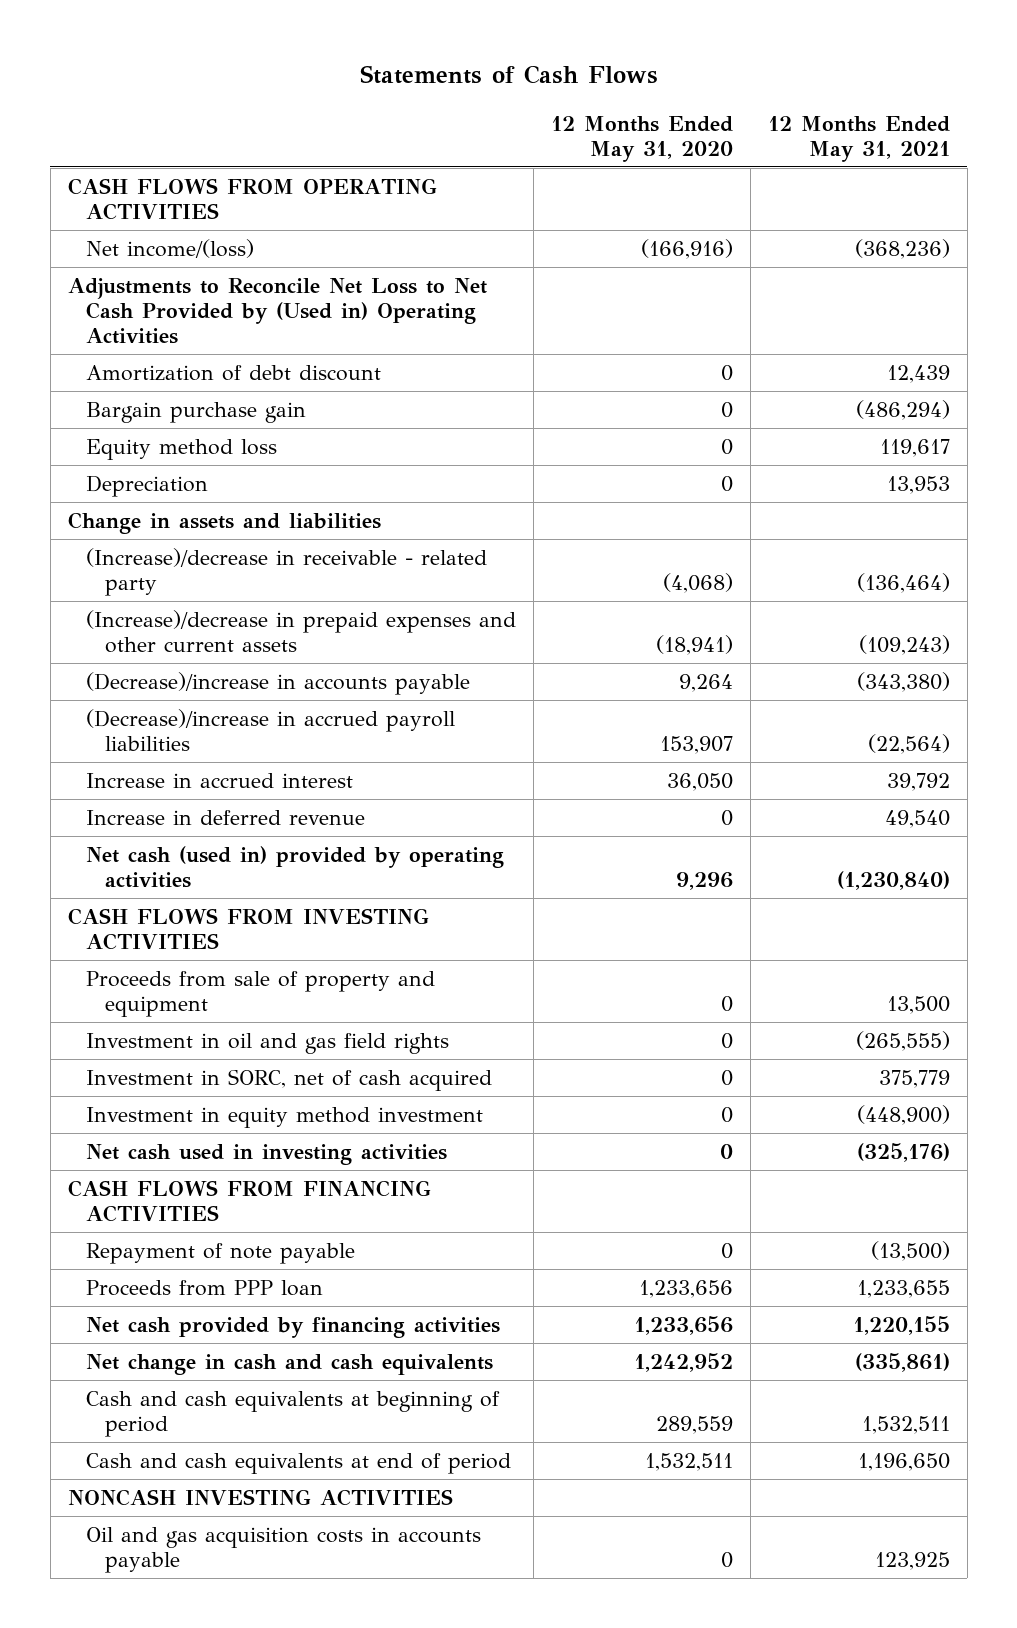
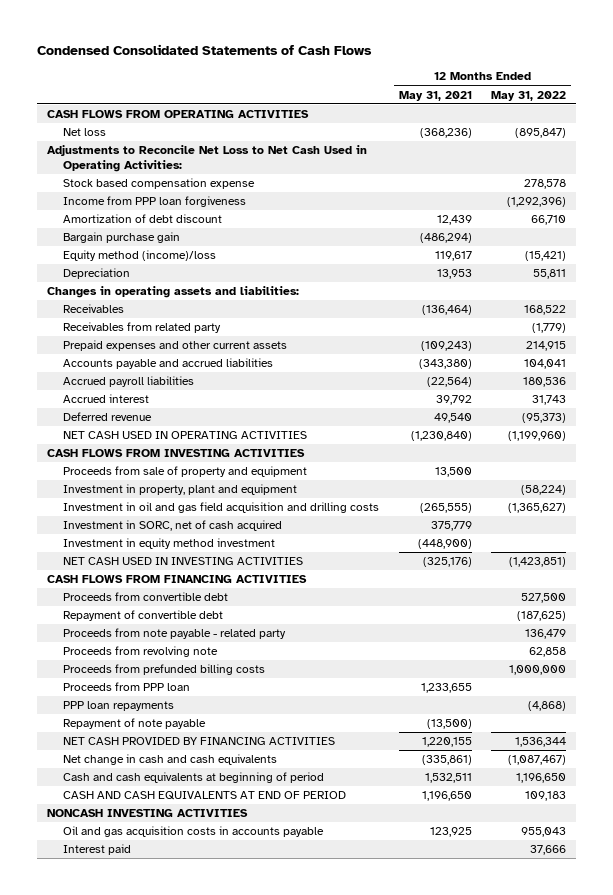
- Statements of Cash Flows
+ Condensed Consolidated Statements of Cash Flows
- | 12 Months Ended May 31, 2020 | 12 Months Ended May 31, 2021
+ | 12 Months Ended May 31, 2021 | 12 Months Ended May 31, 2022
- Net income/(loss) | (166,916) | (368,236)
- Adjustments to Reconcile Net Loss to Net Cash Provided by (Used in) Operating Activities
+ Net loss | (368,236) | (895,847)
+ Adjustments to Reconcile Net Loss to Net Cash Used in Operating Activities:
+ Stock based compensation expense | | 278,578
+ Income from PPP loan forgiveness | | (1,292,396)
- Equity method loss | 0 | 119,617
+ Equity method (income)/loss | 119,617 | (15,421)
- Change in assets and liabilities
- (Increase)/decrease in receivable - related party | (4,068) | (136,464)
- (Increase)/decrease in prepaid expenses and other current assets | (18,941) | (109,243)
- (Decrease)/increase in accounts payable | 9,264 | (343,380)
- (Decrease)/increase in accrued payroll liabilities | 153,907 | (22,564)
- Increase in accrued interest | 36,050 | 39,792
- Increase in deferred revenue | 0 | 49,540
- Net cash (used in) provided by operating activities | 9,296 | (1,230,840)
+ Changes in operating assets and liabilities:
+ Receivables | (136,464) | 168,522
+ Receivables from related party | | (1,779)
+ Prepaid expenses and other current assets | (109,243) | 214,915
+ Accounts payable and accrued liabilities | (343,380) | 104,041
+ Accrued payroll liabilities | (22,564) | 180,536
+ Accrued interest | 39,792 | 31,743
+ Deferred revenue | 49,540 | (95,373)
+ NET CASH USED IN OPERATING ACTIVITIES | (1,230,840) | (1,199,960)
- Investment in oil and gas field rights | 0 | (265,555)
+ Investment in property, plant and equipment | | (58,224)
+ Investment in oil and gas field acquisition and drilling costs | (265,555) | (1,365,627)
- Net cash used in investing activities | 0 | (325,176)
+ NET CASH USED IN INVESTING ACTIVITIES | (325,176) | (1,423,851)
+ Proceeds from convertible debt | | 527,500
+ Repayment of convertible debt | | (187,625)
+ Proceeds from note payable - related party | | 136,479
+ Proceeds from revolving note | | 62,858
+ Proceeds from prefunded billing costs | | 1,000,000
- Net cash provided by financing activities | 1,233,656 | 1,220,155
+ PPP loan repayments | | (4,868)
moved down: Repayment of note payable | (13,500) |
+ NET CASH PROVIDED BY FINANCING ACTIVITIES | 1,220,155 | 1,536,344
- Cash and cash equivalents at end of period | 1,532,511 | 1,196,650
+ CASH AND CASH EQUIVALENTS AT END OF PERIOD | 1,196,650 | 109,183
+ Interest paid | | 37,666

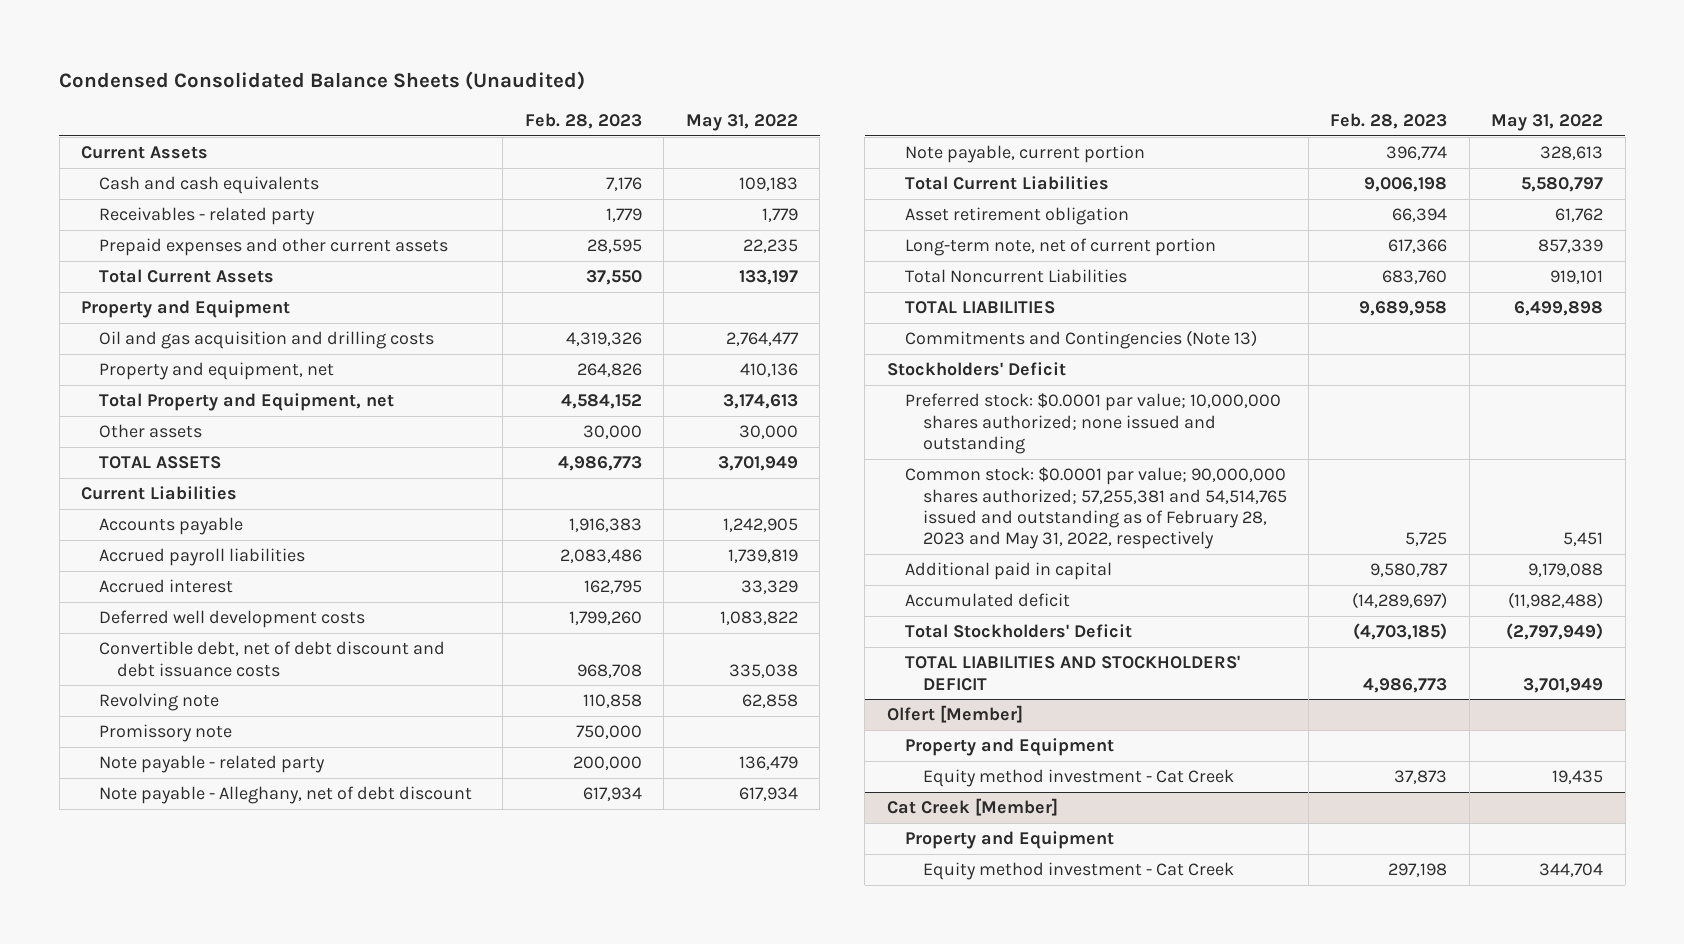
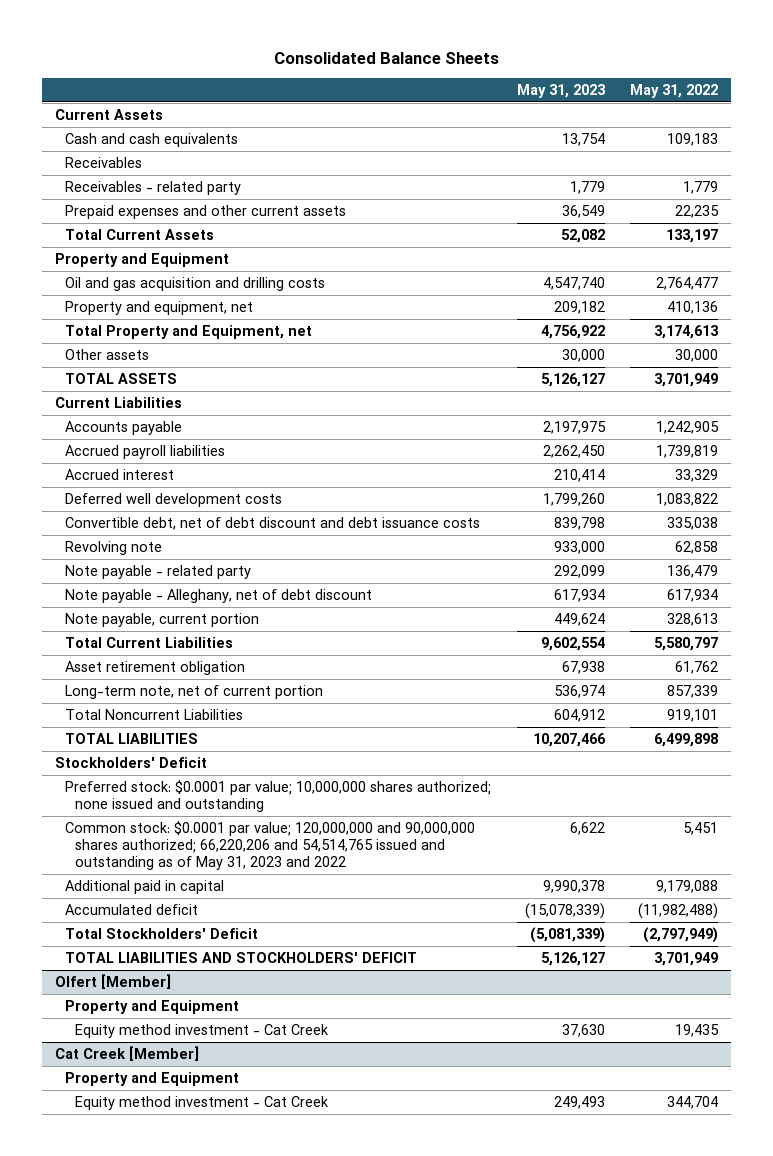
- Condensed Consolidated Balance Sheets (Unaudited)
+ Consolidated Balance Sheets
- | Feb. 28, 2023 | May 31, 2022
+ | May 31, 2023 | May 31, 2022
+ Receivables
- Promissory note | 750,000 |
- Commitments and Contingencies (Note 13)
- Common stock: $0.0001 par value; 90,000,000 shares authorized; 57,255,381 and 54,514,765 issued and outstanding as of February 28, 2023 and May 31, 2022, respectively | 5,725 | 5,451
+ Common stock: $0.0001 par value; 120,000,000 and 90,000,000 shares authorized; 66,220,206 and 54,514,765 issued and outstanding as of May 31, 2023 and 2022 | 6,622 | 5,451

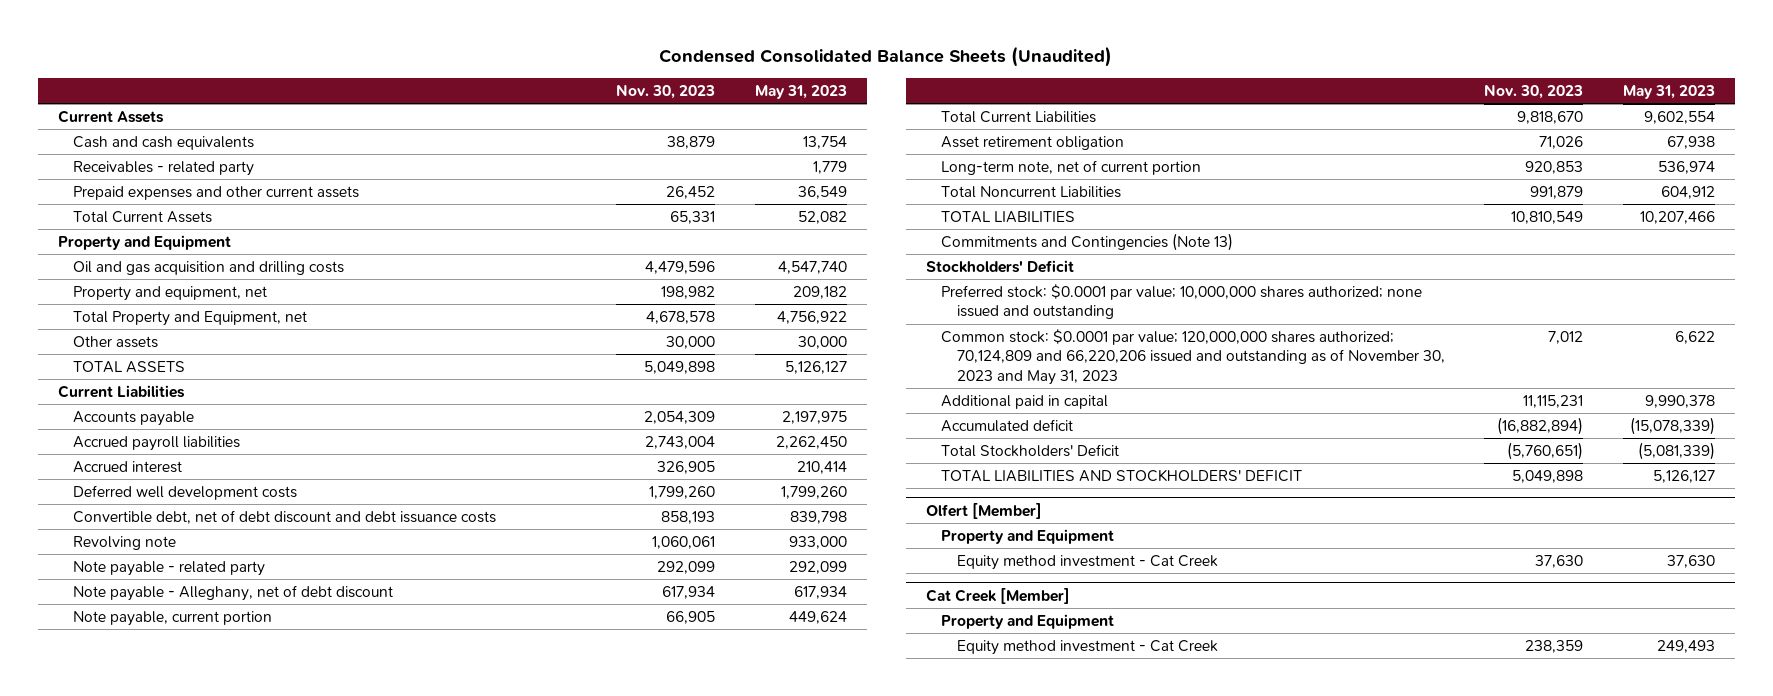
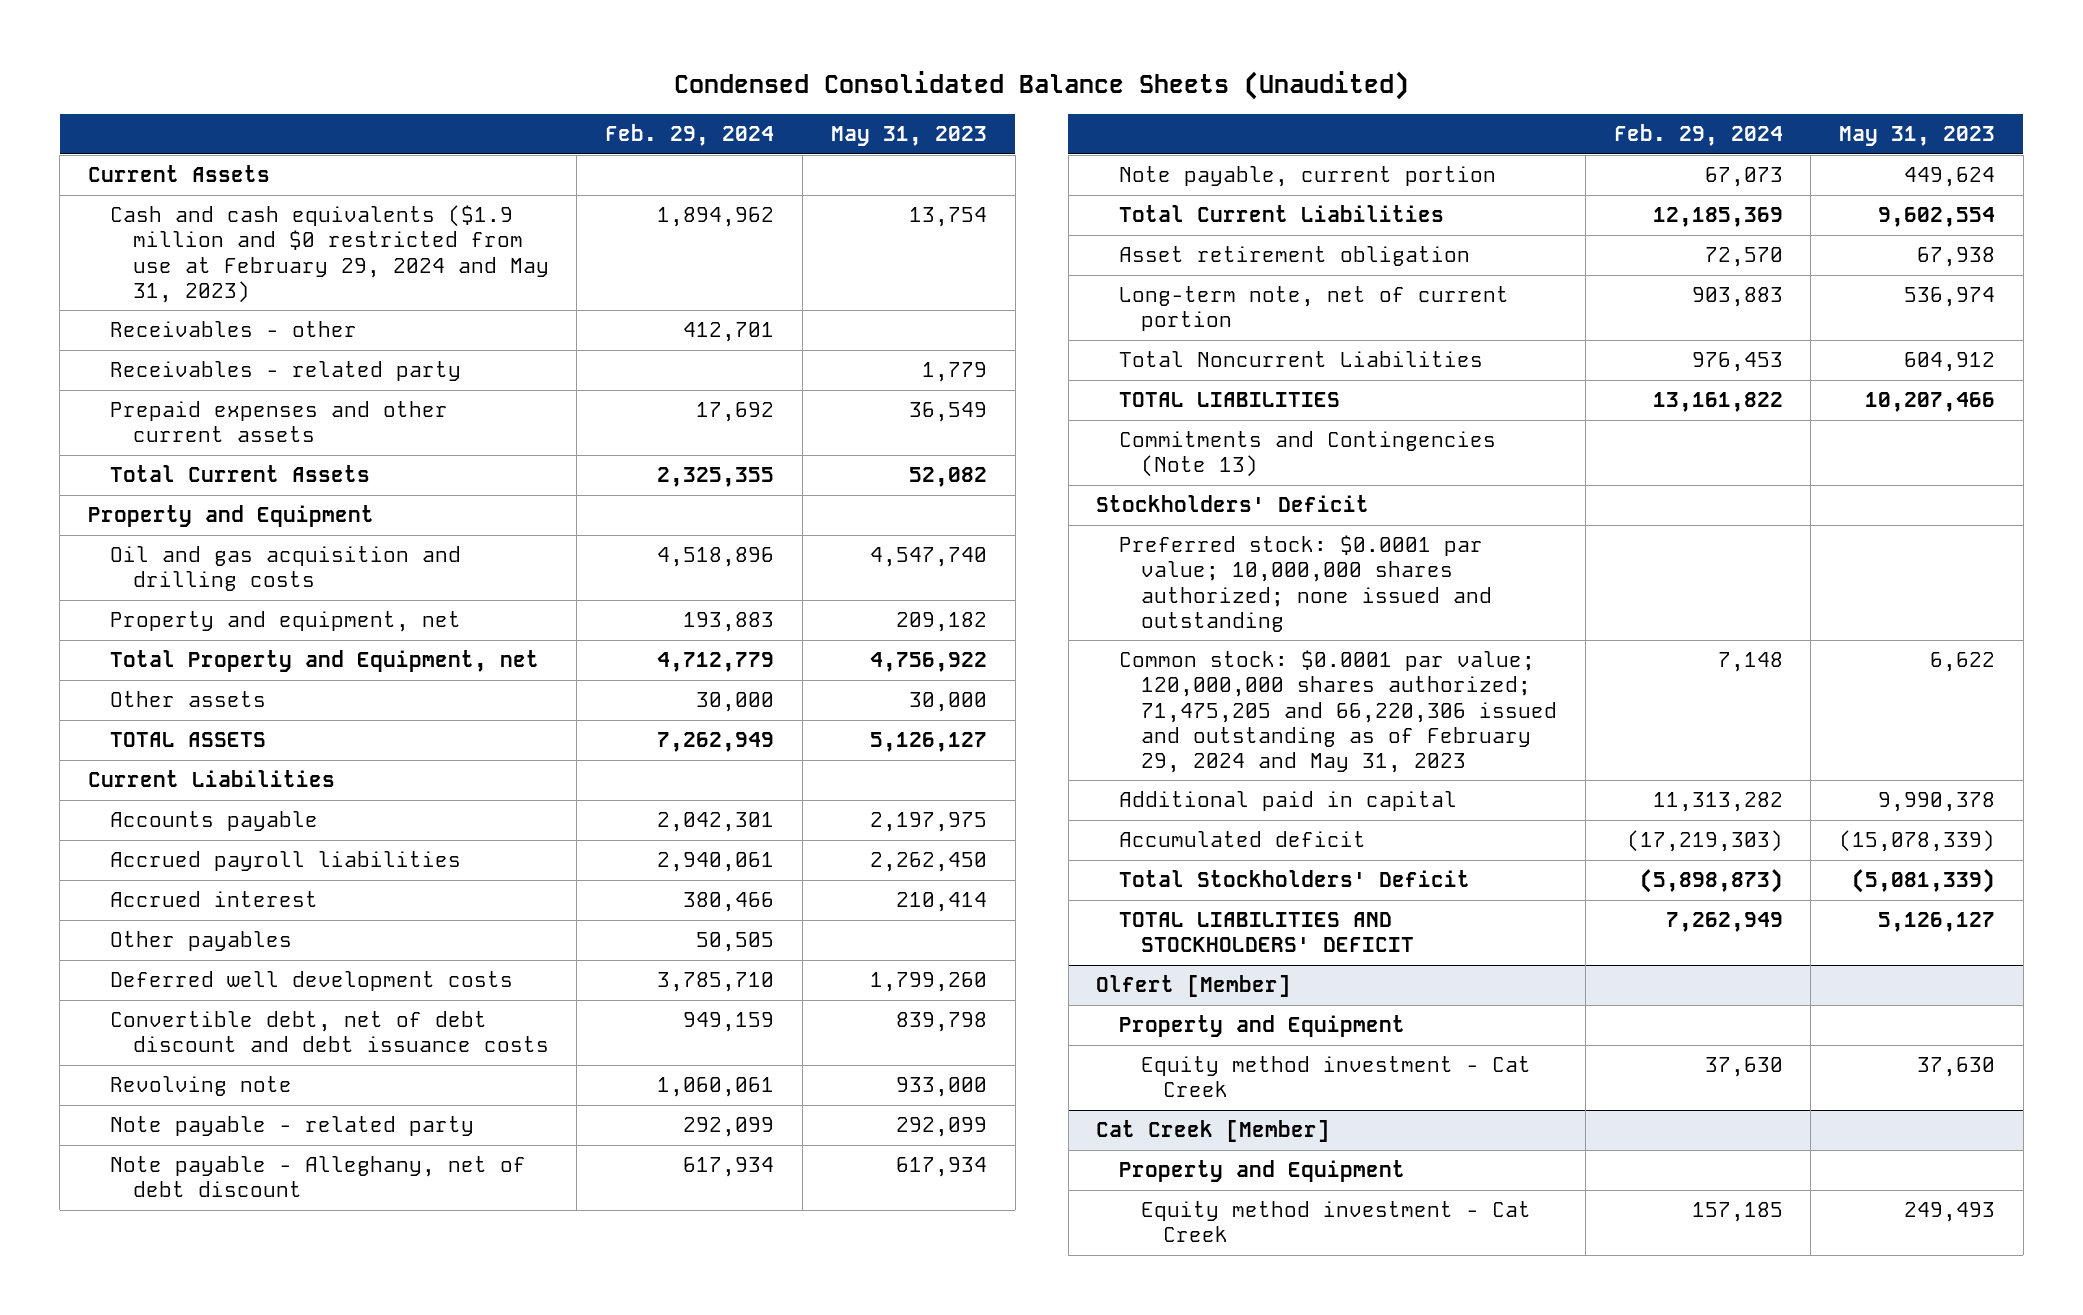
- | Nov. 30, 2023 | May 31, 2023
+ | Feb. 29, 2024 | May 31, 2023
- Cash and cash equivalents | 38,879 | 13,754
+ Cash and cash equivalents ($1.9 million and $0 restricted from use at February 29, 2024 and May 31, 2023) | 1,894,962 | 13,754
+ Receivables - other | 412,701 |
+ Other payables | 50,505 |
- Common stock: $0.0001 par value; 120,000,000 shares authorized; 70,124,809 and 66,220,206 issued and outstanding as of November 30, 2023 and May 31, 2023 | 7,012 | 6,622
+ Common stock: $0.0001 par value; 120,000,000 shares authorized; 71,475,205 and 66,220,306 issued and outstanding as of February 29, 2024 and May 31, 2023 | 7,148 | 6,622

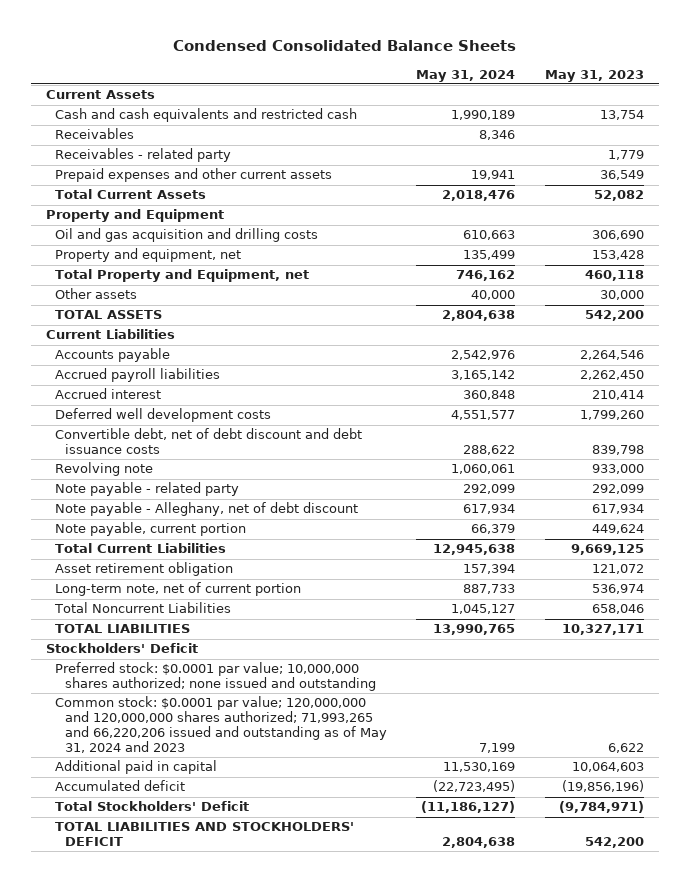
- Condensed Consolidated Balance Sheets (Unaudited)
+ Condensed Consolidated Balance Sheets
- | Feb. 29, 2024 | May 31, 2023
+ | May 31, 2024 | May 31, 2023
- Cash and cash equivalents ($1.9 million and $0 restricted from use at February 29, 2024 and May 31, 2023) | 1,894,962 | 13,754
- Receivables - other | 412,701 |
+ Cash and cash equivalents and restricted cash | 1,990,189 | 13,754
+ Receivables | 8,346 |
- Oil and gas acquisition and drilling costs | 4,518,896 | 4,547,740
- Property and equipment, net | 193,883 | 209,182
- Total Property and Equipment, net | 4,712,779 | 4,756,922
+ Oil and gas acquisition and drilling costs | 610,663 | 306,690
+ Property and equipment, net | 135,499 | 153,428
+ Total Property and Equipment, net | 746,162 | 460,118
- TOTAL ASSETS | 7,262,949 | 5,126,127
+ TOTAL ASSETS | 2,804,638 | 542,200
- Accounts payable | 2,042,301 | 2,197,975
+ Accounts payable | 2,542,976 | 2,264,546
- Other payables | 50,505 |
- Total Current Liabilities | 12,185,369 | 9,602,554
- Asset retirement obligation | 72,570 | 67,938
+ Total Current Liabilities | 12,945,638 | 9,669,125
+ Asset retirement obligation | 157,394 | 121,072
- Total Noncurrent Liabilities | 976,453 | 604,912
- TOTAL LIABILITIES | 13,161,822 | 10,207,466
- Commitments and Contingencies (Note 13)
+ Total Noncurrent Liabilities | 1,045,127 | 658,046
+ TOTAL LIABILITIES | 13,990,765 | 10,327,171
- Common stock: $0.0001 par value; 120,000,000 shares authorized; 71,475,205 and 66,220,306 issued and outstanding as of February 29, 2024 and May 31, 2023 | 7,148 | 6,622
- Additional paid in capital | 11,313,282 | 9,990,378
- Accumulated deficit | (17,219,303) | (15,078,339)
- Total Stockholders' Deficit | (5,898,873) | (5,081,339)
- TOTAL LIABILITIES AND STOCKHOLDERS' DEFICIT | 7,262,949 | 5,126,127
- Olfert [Member]
- Property and Equipment
- Equity method investment - Cat Creek | 37,630 | 37,630
- Cat Creek [Member]
- Property and Equipment
- Equity method investment - Cat Creek | 157,185 | 249,493
+ Common stock: $0.0001 par value; 120,000,000 and 120,000,000 shares authorized; 71,993,265 and 66,220,206 issued and outstanding as of May 31, 2024 and 2023 | 7,199 | 6,622
+ Additional paid in capital | 11,530,169 | 10,064,603
+ Accumulated deficit | (22,723,495) | (19,856,196)
+ Total Stockholders' Deficit | (11,186,127) | (9,784,971)
+ TOTAL LIABILITIES AND STOCKHOLDERS' DEFICIT | 2,804,638 | 542,200

